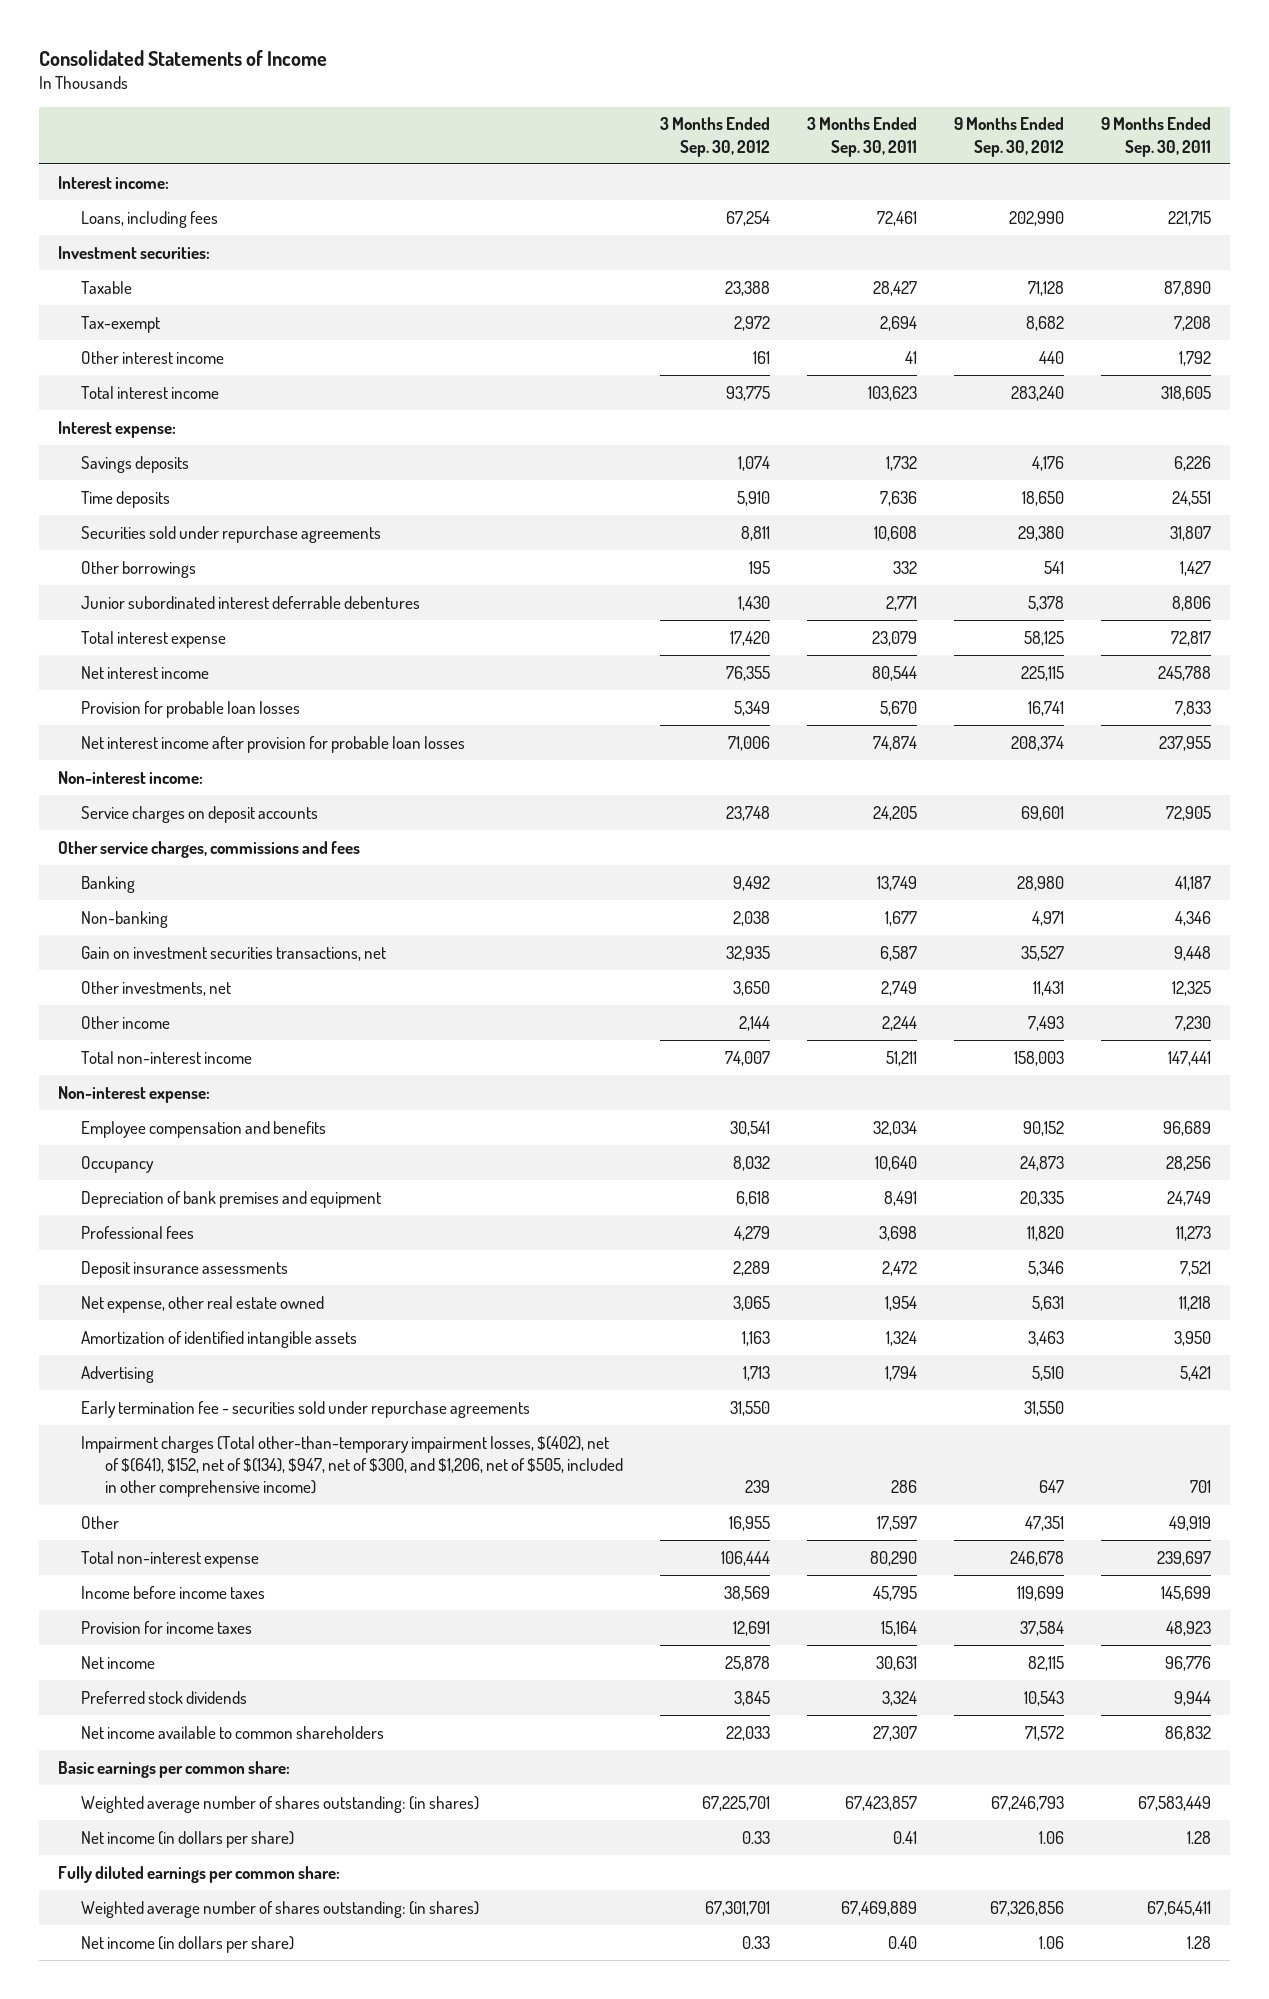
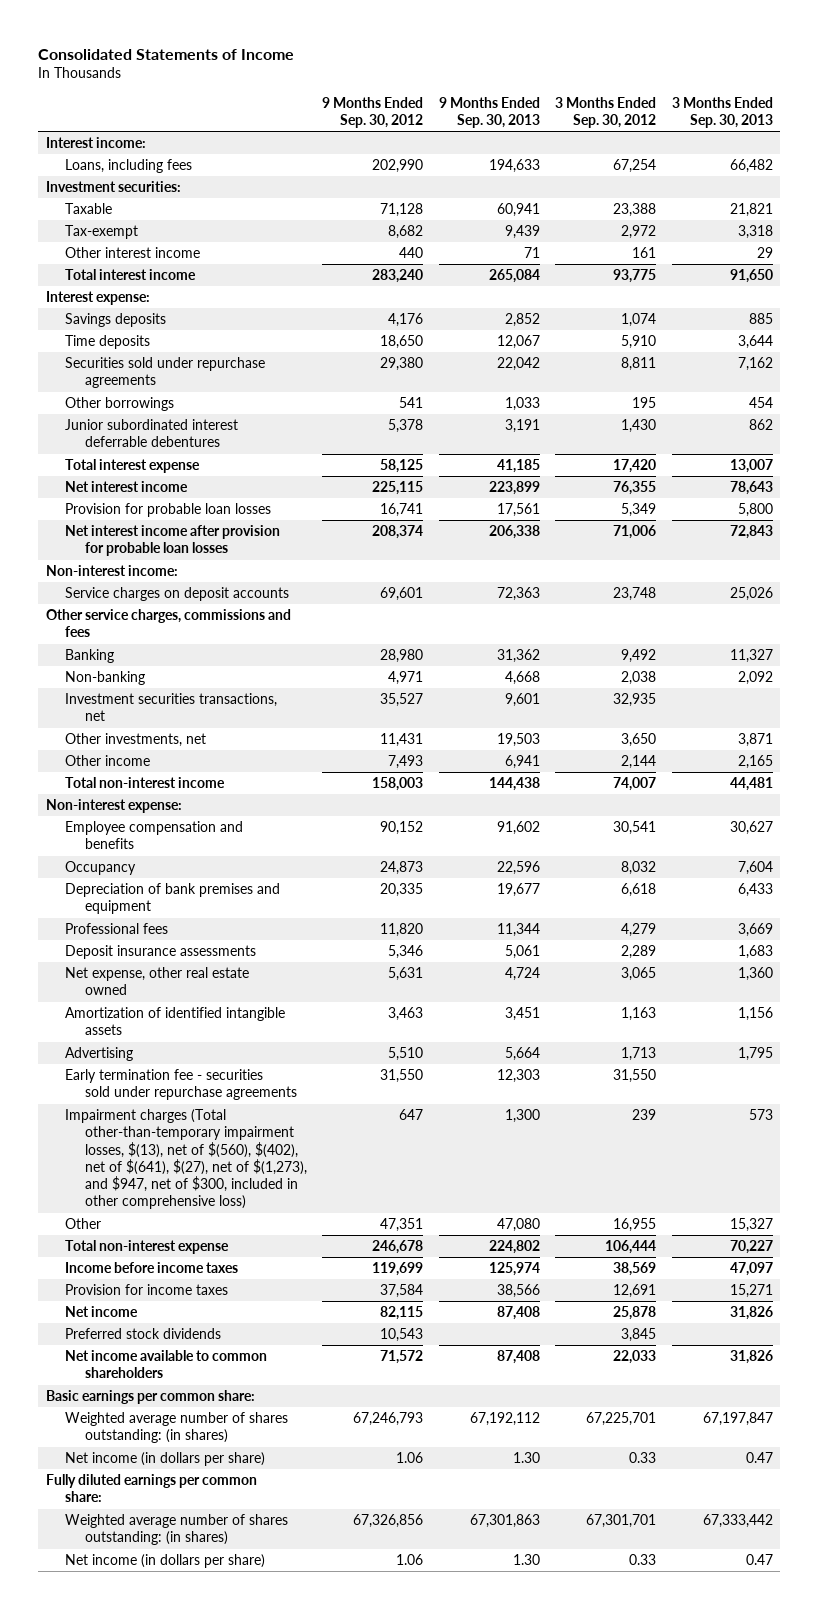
- | 3 Months Ended Sep. 30, 2012 | 3 Months Ended Sep. 30, 2011 | 9 Months Ended Sep. 30, 2012 | 9 Months Ended Sep. 30, 2011
+ | 9 Months Ended Sep. 30, 2012 | 9 Months Ended Sep. 30, 2013 | 3 Months Ended Sep. 30, 2012 | 3 Months Ended Sep. 30, 2013
- Gain on investment securities transactions, net | 32,935 | 6,587 | 35,527 | 9,448
+ Investment securities transactions, net | 35,527 | 9,601 | 32,935 |
- Impairment charges (Total other-than-temporary impairment losses, $(402), net of $(641), $152, net of $(134), $947, net of $300, and $1,206, net of $505, included in other comprehensive income) | 239 | 286 | 647 | 701
+ Impairment charges (Total other-than-temporary impairment losses, $(13), net of $(560), $(402), net of $(641), $(27), net of $(1,273), and $947, net of $300, included in other comprehensive loss) | 647 | 1,300 | 239 | 573

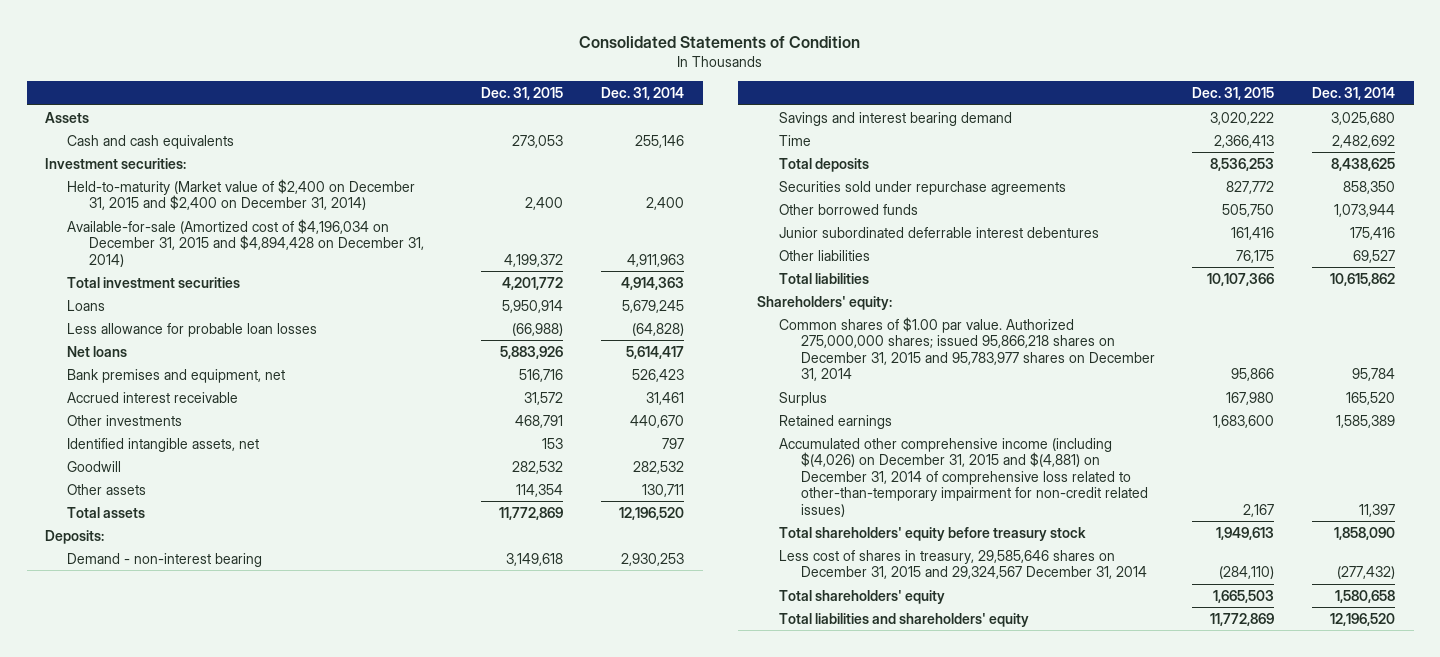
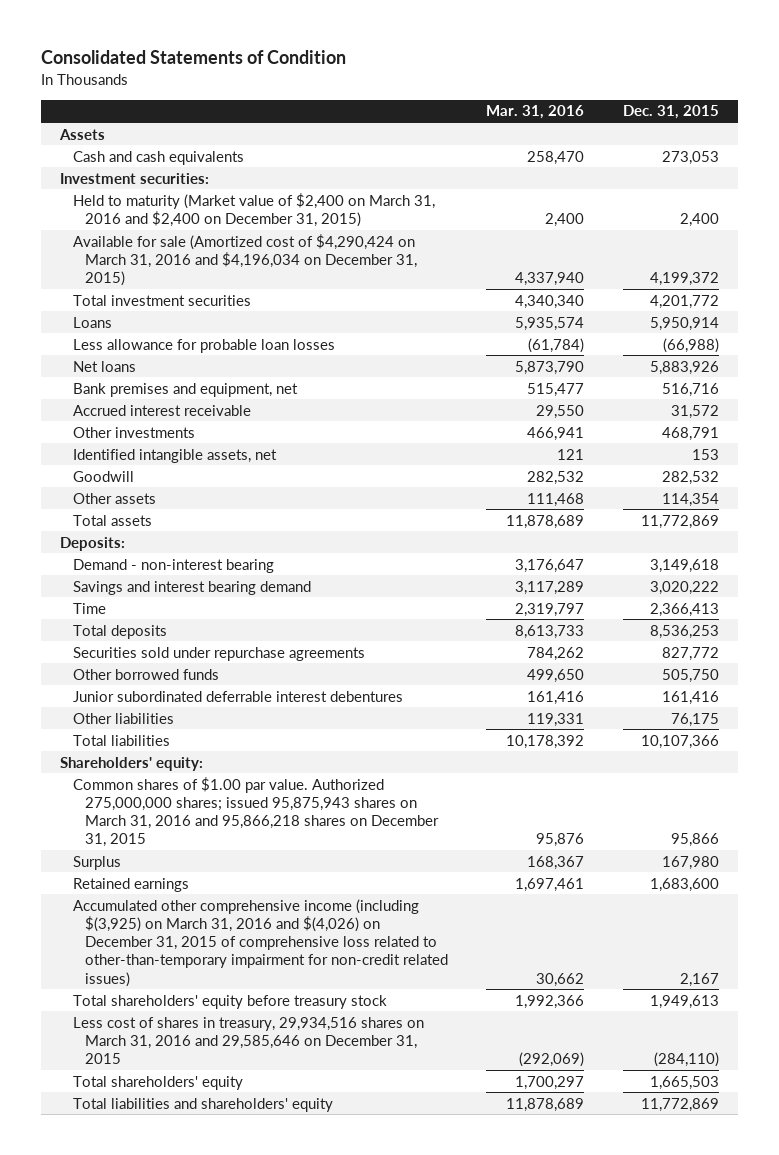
- | Dec. 31, 2015 | Dec. 31, 2014
+ | Mar. 31, 2016 | Dec. 31, 2015
- Held-to-maturity (Market value of $2,400 on December 31, 2015 and $2,400 on December 31, 2014) | 2,400 | 2,400
- Available-for-sale (Amortized cost of $4,196,034 on December 31, 2015 and $4,894,428 on December 31, 2014) | 4,199,372 | 4,911,963
+ Held to maturity (Market value of $2,400 on March 31, 2016 and $2,400 on December 31, 2015) | 2,400 | 2,400
+ Available for sale (Amortized cost of $4,290,424 on March 31, 2016 and $4,196,034 on December 31, 2015) | 4,337,940 | 4,199,372
- Common shares of $1.00 par value. Authorized 275,000,000 shares; issued 95,866,218 shares on December 31, 2015 and 95,783,977 shares on December 31, 2014 | 95,866 | 95,784
+ Common shares of $1.00 par value. Authorized 275,000,000 shares; issued 95,875,943 shares on March 31, 2016 and 95,866,218 shares on December 31, 2015 | 95,876 | 95,866
- Accumulated other comprehensive income (including $(4,026) on December 31, 2015 and $(4,881) on December 31, 2014 of comprehensive loss related to other-than-temporary impairment for non-credit related issues) | 2,167 | 11,397
+ Accumulated other comprehensive income (including $(3,925) on March 31, 2016 and $(4,026) on December 31, 2015 of comprehensive loss related to other-than-temporary impairment for non-credit related issues) | 30,662 | 2,167
- Less cost of shares in treasury, 29,585,646 shares on December 31, 2015 and 29,324,567 December 31, 2014 | (284,110) | (277,432)
+ Less cost of shares in treasury, 29,934,516 shares on March 31, 2016 and 29,585,646 on December 31, 2015 | (292,069) | (284,110)

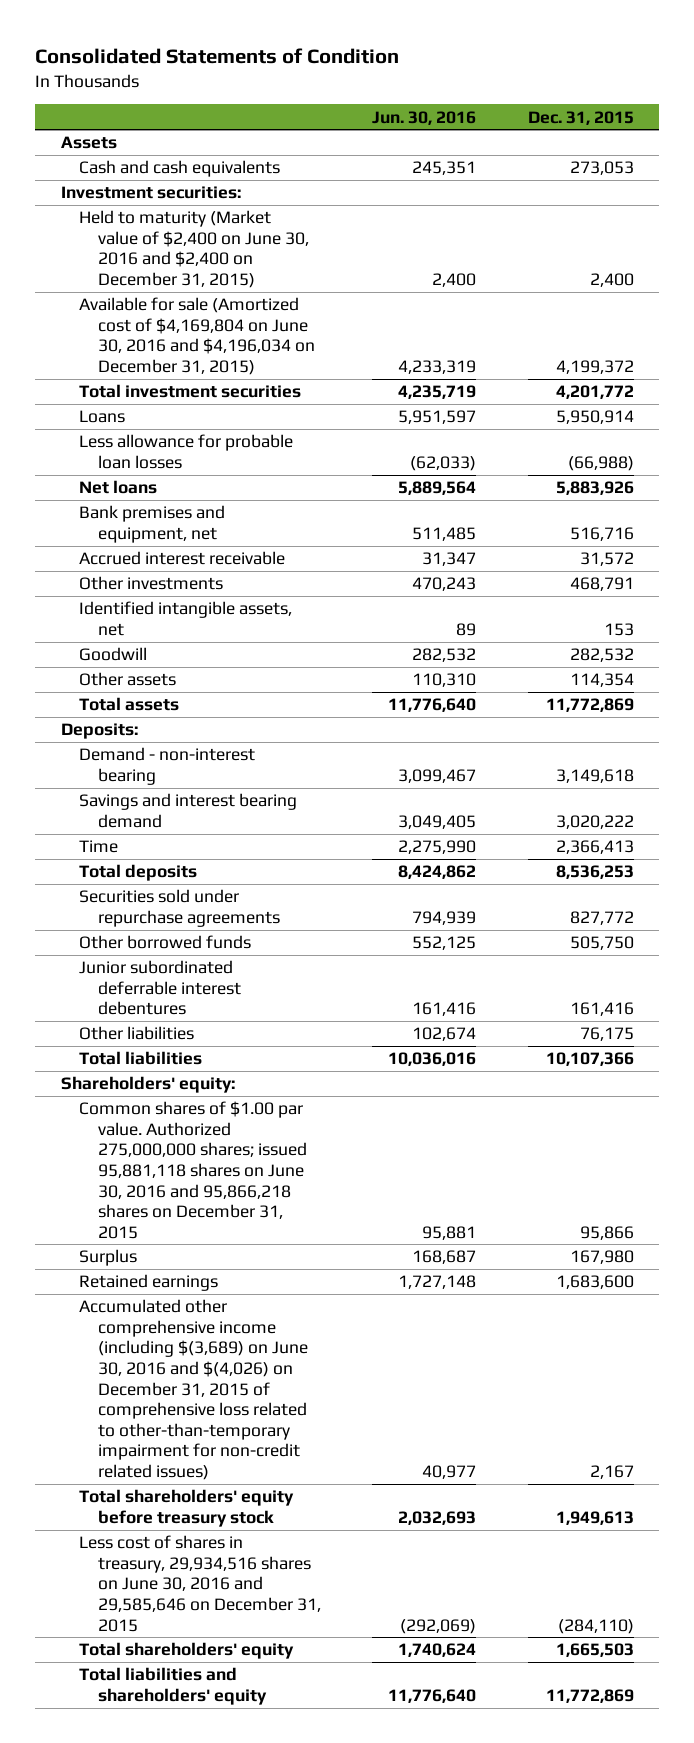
- | Mar. 31, 2016 | Dec. 31, 2015
+ | Jun. 30, 2016 | Dec. 31, 2015
- Held to maturity (Market value of $2,400 on March 31, 2016 and $2,400 on December 31, 2015) | 2,400 | 2,400
- Available for sale (Amortized cost of $4,290,424 on March 31, 2016 and $4,196,034 on December 31, 2015) | 4,337,940 | 4,199,372
+ Held to maturity (Market value of $2,400 on June 30, 2016 and $2,400 on December 31, 2015) | 2,400 | 2,400
+ Available for sale (Amortized cost of $4,169,804 on June 30, 2016 and $4,196,034 on December 31, 2015) | 4,233,319 | 4,199,372
- Common shares of $1.00 par value. Authorized 275,000,000 shares; issued 95,875,943 shares on March 31, 2016 and 95,866,218 shares on December 31, 2015 | 95,876 | 95,866
+ Common shares of $1.00 par value. Authorized 275,000,000 shares; issued 95,881,118 shares on June 30, 2016 and 95,866,218 shares on December 31, 2015 | 95,881 | 95,866
- Accumulated other comprehensive income (including $(3,925) on March 31, 2016 and $(4,026) on December 31, 2015 of comprehensive loss related to other-than-temporary impairment for non-credit related issues) | 30,662 | 2,167
+ Accumulated other comprehensive income (including $(3,689) on June 30, 2016 and $(4,026) on December 31, 2015 of comprehensive loss related to other-than-temporary impairment for non-credit related issues) | 40,977 | 2,167
- Less cost of shares in treasury, 29,934,516 shares on March 31, 2016 and 29,585,646 on December 31, 2015 | (292,069) | (284,110)
+ Less cost of shares in treasury, 29,934,516 shares on June 30, 2016 and 29,585,646 on December 31, 2015 | (292,069) | (284,110)

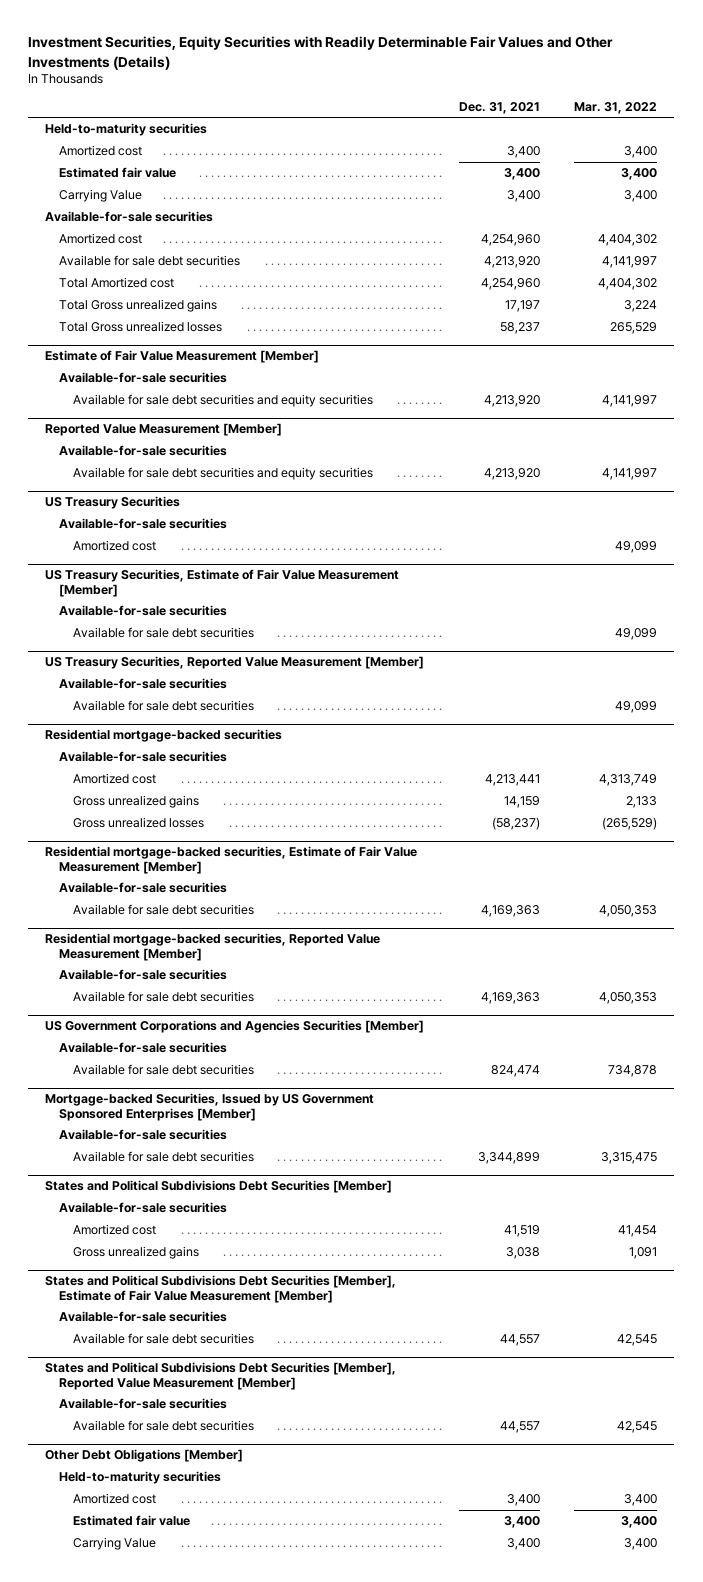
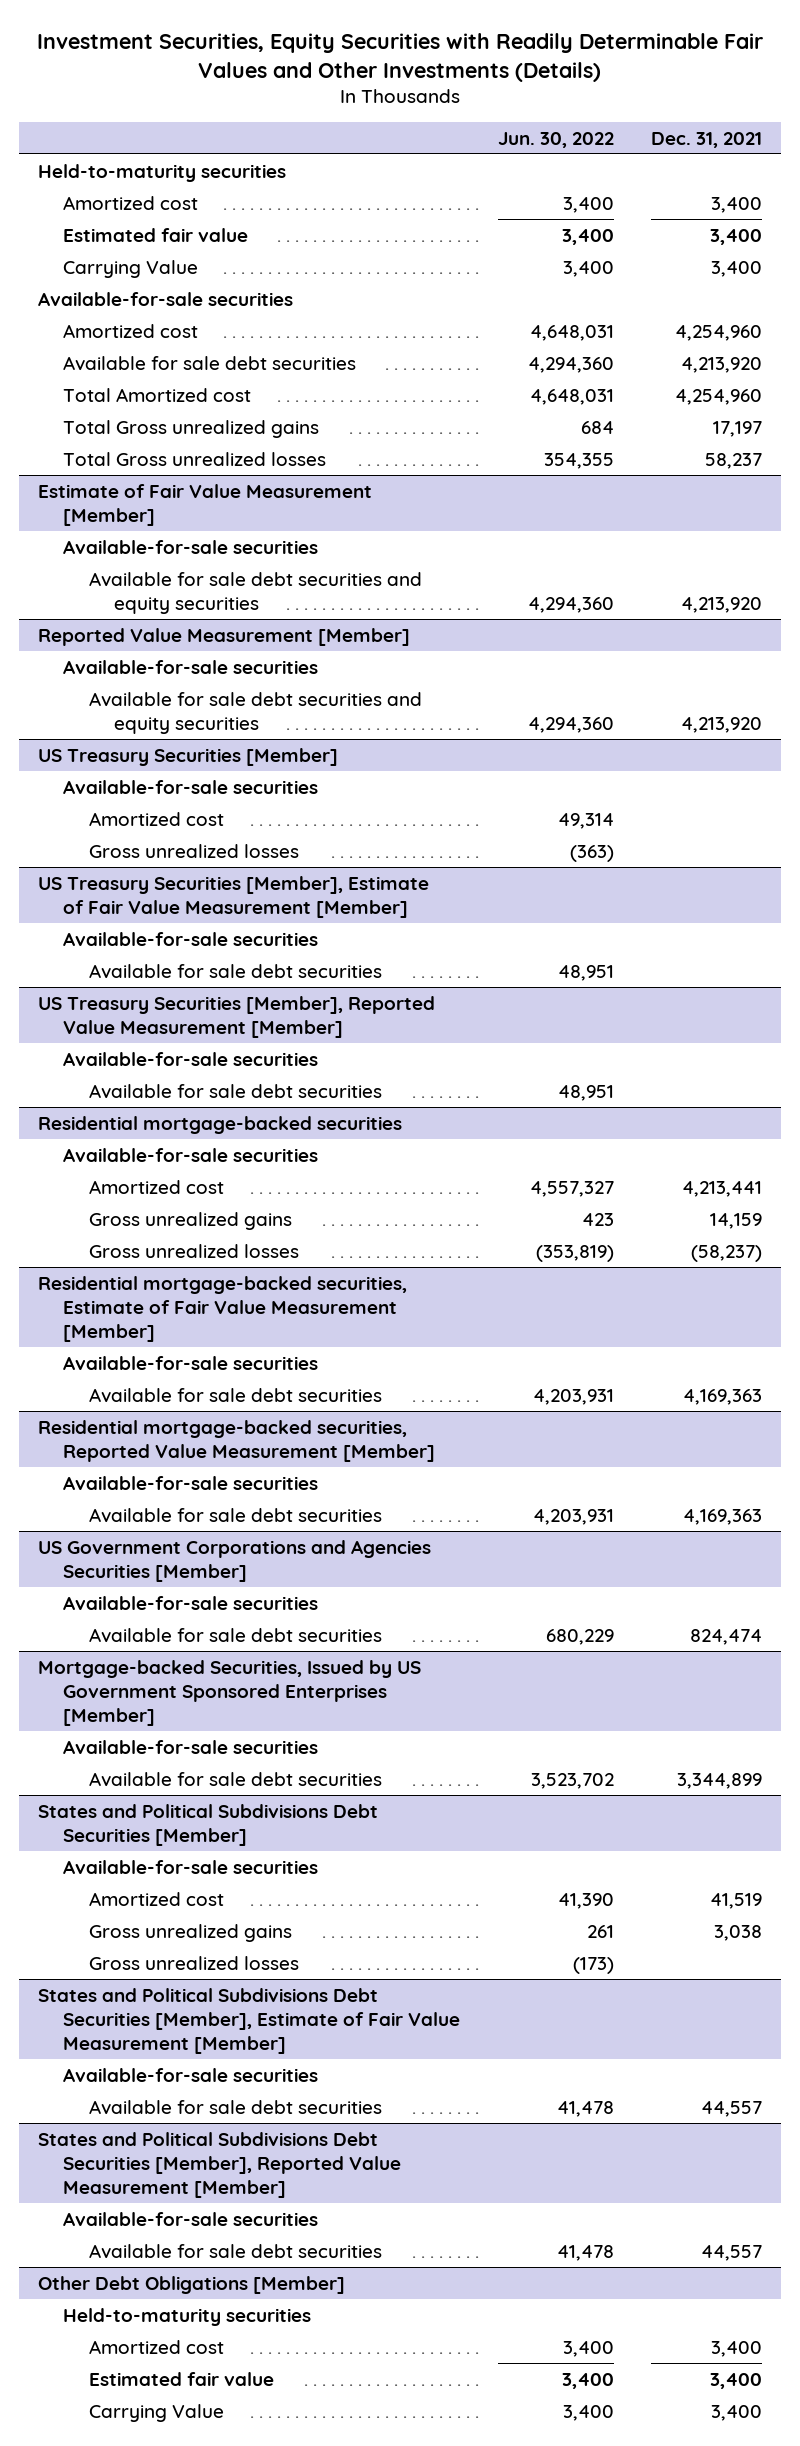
- | Dec. 31, 2021 | Mar. 31, 2022
+ | Jun. 30, 2022 | Dec. 31, 2021
- US Treasury Securities
+ US Treasury Securities [Member]
- US Treasury Securities, Estimate of Fair Value Measurement [Member]
+ Gross unrealized losses | (363) |
+ US Treasury Securities [Member], Estimate of Fair Value Measurement [Member]
- US Treasury Securities, Reported Value Measurement [Member]
+ US Treasury Securities [Member], Reported Value Measurement [Member]
@ States and Political Subdivisions Debt Securities [Member]
+ Gross unrealized losses | (173) |

